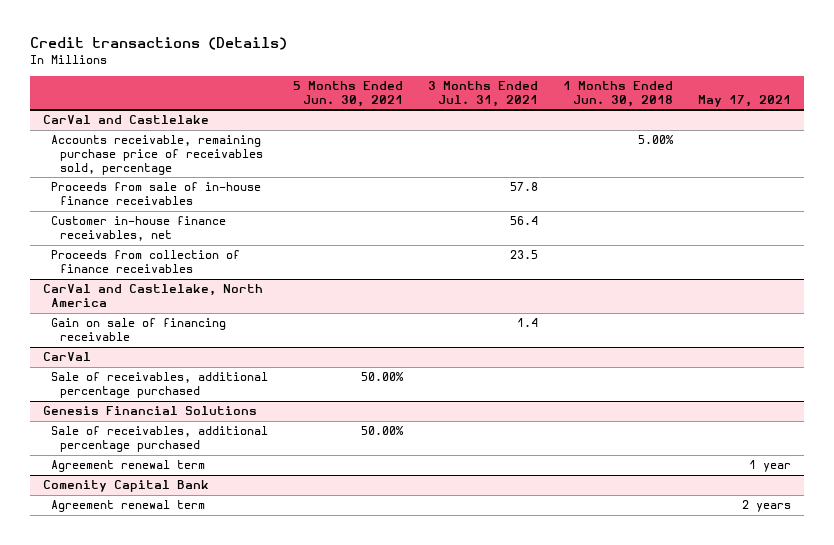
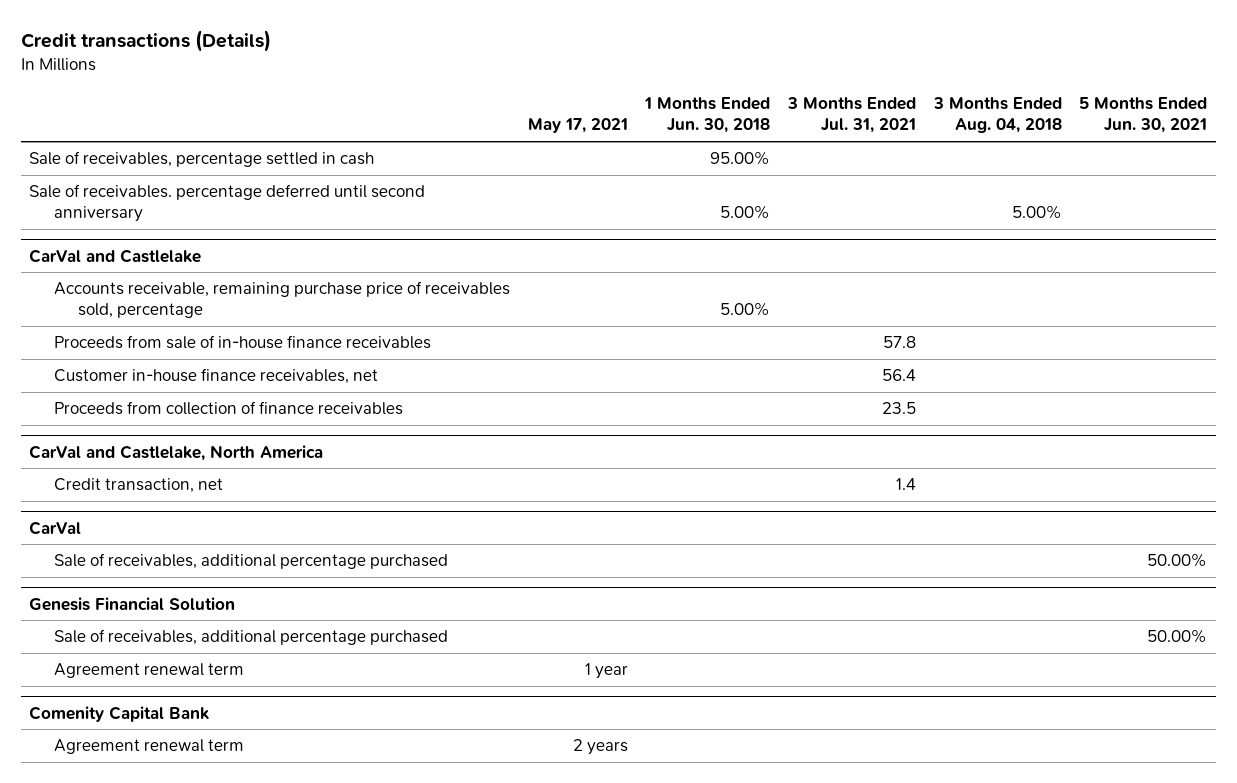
- | 5 Months Ended Jun. 30, 2021 | 3 Months Ended Jul. 31, 2021 | 1 Months Ended Jun. 30, 2018 | May 17, 2021
+ | May 17, 2021 | 1 Months Ended Jun. 30, 2018 | 3 Months Ended Jul. 31, 2021 | 3 Months Ended Aug. 04, 2018 | 5 Months Ended Jun. 30, 2021
+ Sale of receivables, percentage settled in cash | | 95.00% | | |
+ Sale of receivables. percentage deferred until second anniversary | | 5.00% | | 5.00% |
@ CarVal and Castlelake, North America
- Gain on sale of financing receivable | | 1.4 | |
+ Credit transaction, net | | | 1.4 | |
- Genesis Financial Solutions
+ Genesis Financial Solution

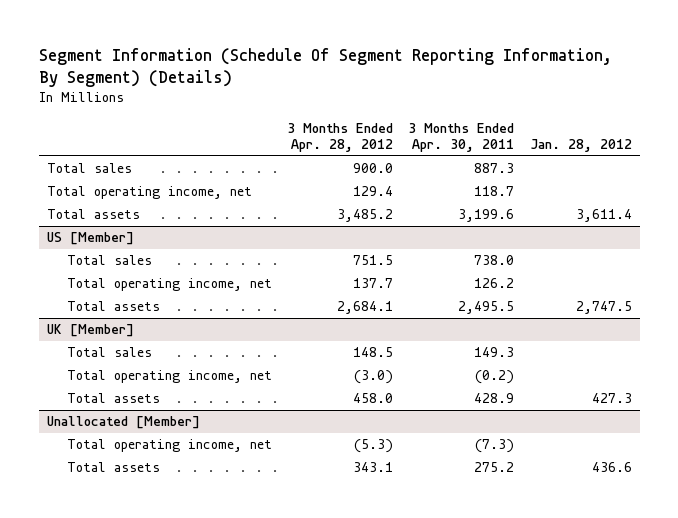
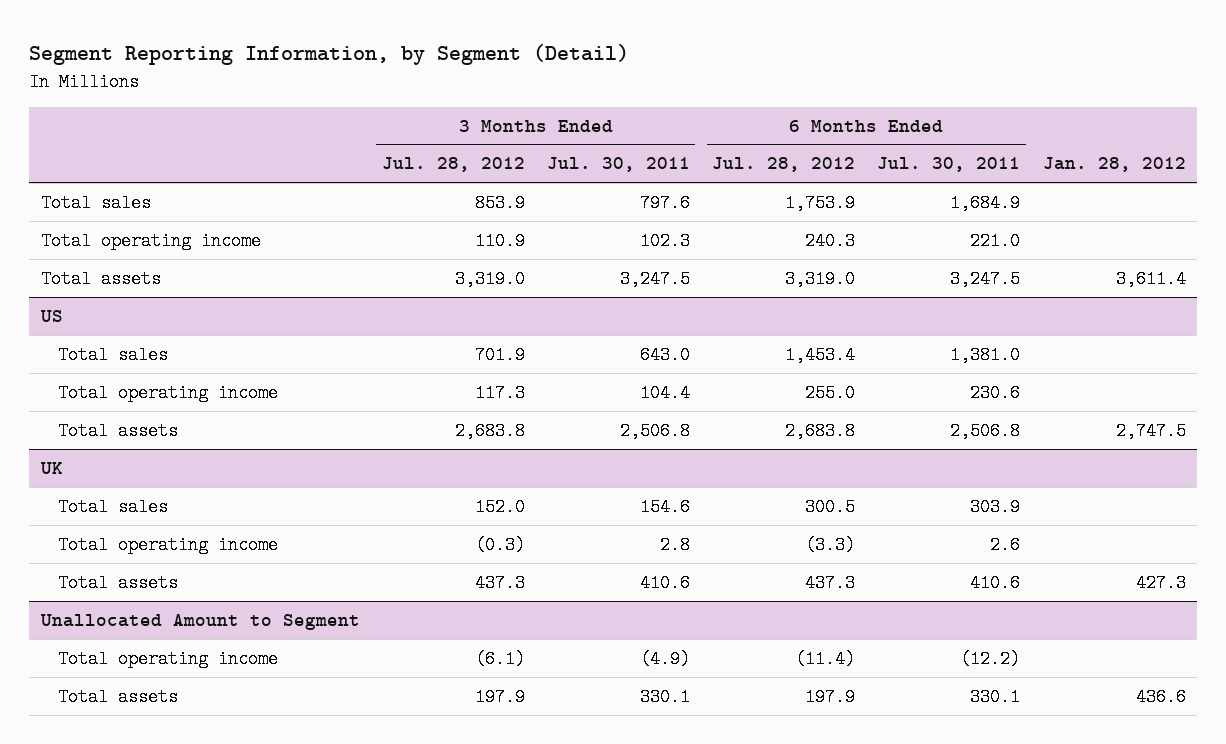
- Segment Information (Schedule Of Segment Reporting Information, By Segment) (Details)
+ Segment Reporting Information, by Segment (Detail)
- | 3 Months Ended Apr. 28, 2012 | 3 Months Ended Apr. 30, 2011 | Jan. 28, 2012
+ | 3 Months Ended Jul. 28, 2012 | 3 Months Ended Jul. 30, 2011 | 6 Months Ended Jul. 28, 2012 | 6 Months Ended Jul. 30, 2011 | Jan. 28, 2012
- Total operating income, net | 129.4 | 118.7 |
+ Total operating income | 110.9 | 102.3 | 240.3 | 221.0 |
- US [Member]
+ US
- Total operating income, net | 137.7 | 126.2 |
+ Total operating income | 117.3 | 104.4 | 255.0 | 230.6 |
- UK [Member]
+ UK
- Total operating income, net | (3.0) | (0.2) |
+ Total operating income | (0.3) | 2.8 | (3.3) | 2.6 |
- Unallocated [Member]
- Total operating income, net | (5.3) | (7.3) |
+ Unallocated Amount to Segment
+ Total operating income | (6.1) | (4.9) | (11.4) | (12.2) |

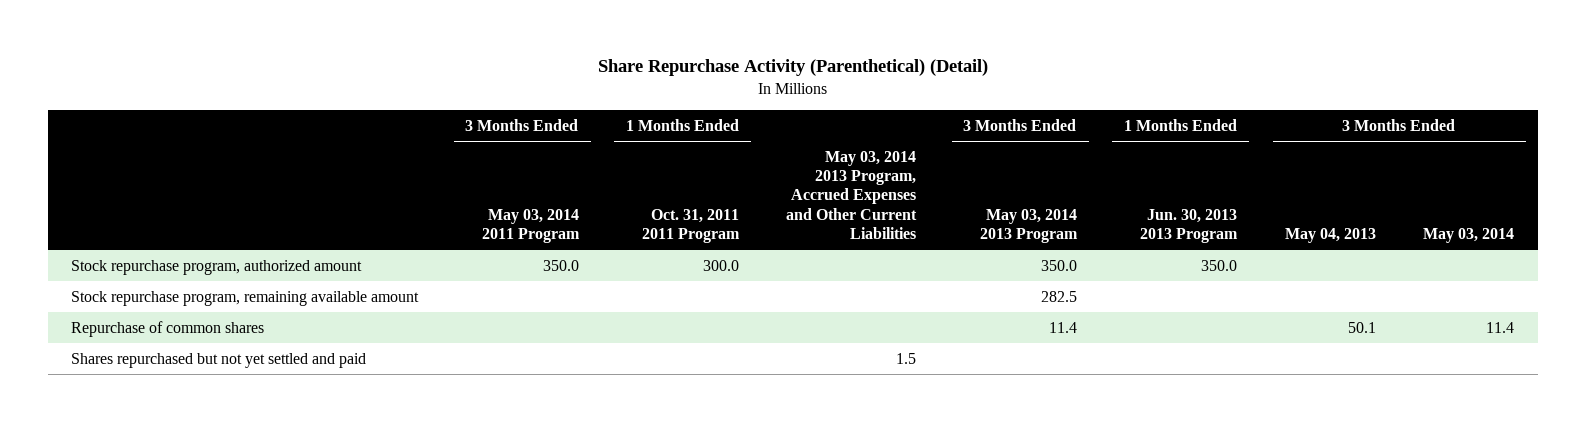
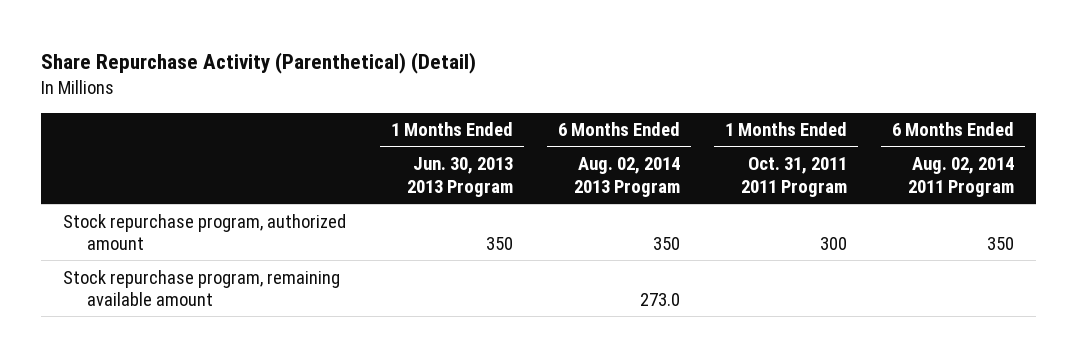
- | 3 Months Ended May 03, 2014 2011 Program | 1 Months Ended Oct. 31, 2011 2011 Program | May 03, 2014 2013 Program, Accrued Expenses and Other Current Liabilities | 3 Months Ended May 03, 2014 2013 Program | 1 Months Ended Jun. 30, 2013 2013 Program | 3 Months Ended May 04, 2013 | 3 Months Ended May 03, 2014
+ | 1 Months Ended Jun. 30, 2013 2013 Program | 6 Months Ended Aug. 02, 2014 2013 Program | 1 Months Ended Oct. 31, 2011 2011 Program | 6 Months Ended Aug. 02, 2014 2011 Program
- Stock repurchase program, authorized amount | 350.0 | 300.0 | | 350.0 | 350.0 | |
+ Stock repurchase program, authorized amount | 350 | 350 | 300 | 350
- Repurchase of common shares | | | | 11.4 | | 50.1 | 11.4
- Shares repurchased but not yet settled and paid | | | 1.5 | | | |

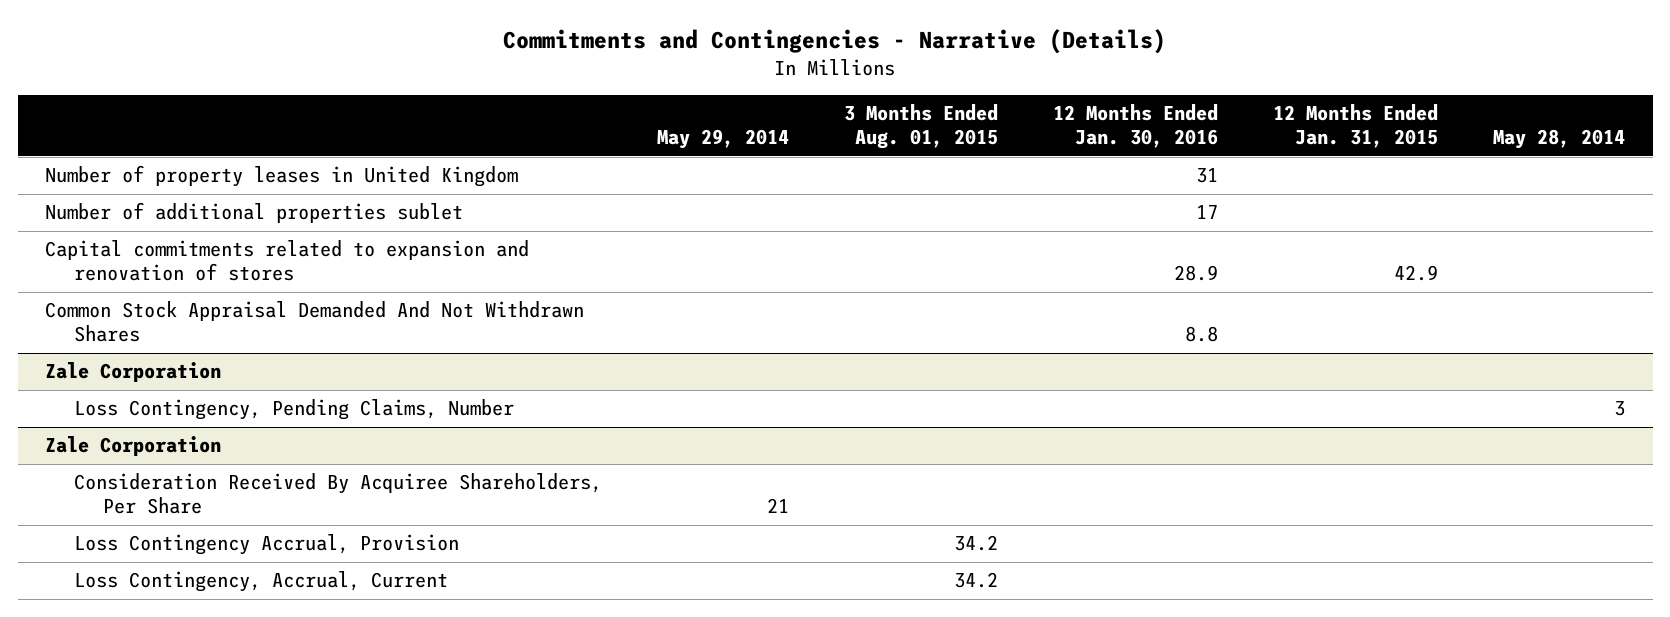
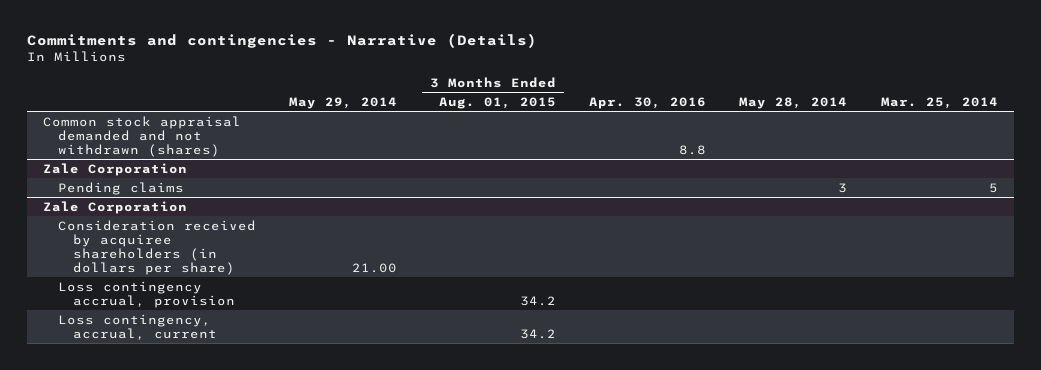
- Commitments and Contingencies - Narrative (Details)
+ Commitments and contingencies - Narrative (Details)
- | May 29, 2014 | 3 Months Ended Aug. 01, 2015 | 12 Months Ended Jan. 30, 2016 | 12 Months Ended Jan. 31, 2015 | May 28, 2014
+ | May 29, 2014 | 3 Months Ended Aug. 01, 2015 | Apr. 30, 2016 | May 28, 2014 | Mar. 25, 2014
- Number of property leases in United Kingdom | | | 31 | |
- Number of additional properties sublet | | | 17 | |
- Capital commitments related to expansion and renovation of stores | | | 28.9 | 42.9 |
- Common Stock Appraisal Demanded And Not Withdrawn Shares | | | 8.8 | |
+ Common stock appraisal demanded and not withdrawn (shares) | | | 8.8 | |
@ Zale Corporation
- Loss Contingency, Pending Claims, Number | | | | | 3
+ Pending claims | | | | 3 | 5
- Consideration Received By Acquiree Shareholders, Per Share | 21 | | | |
- Loss Contingency Accrual, Provision | | 34.2 | | |
- Loss Contingency, Accrual, Current | | 34.2 | | |
+ Consideration received by acquiree shareholders (in dollars per share) | 21.00 | | | |
+ Loss contingency accrual, provision | | 34.2 | | |
+ Loss contingency, accrual, current | | 34.2 | | |

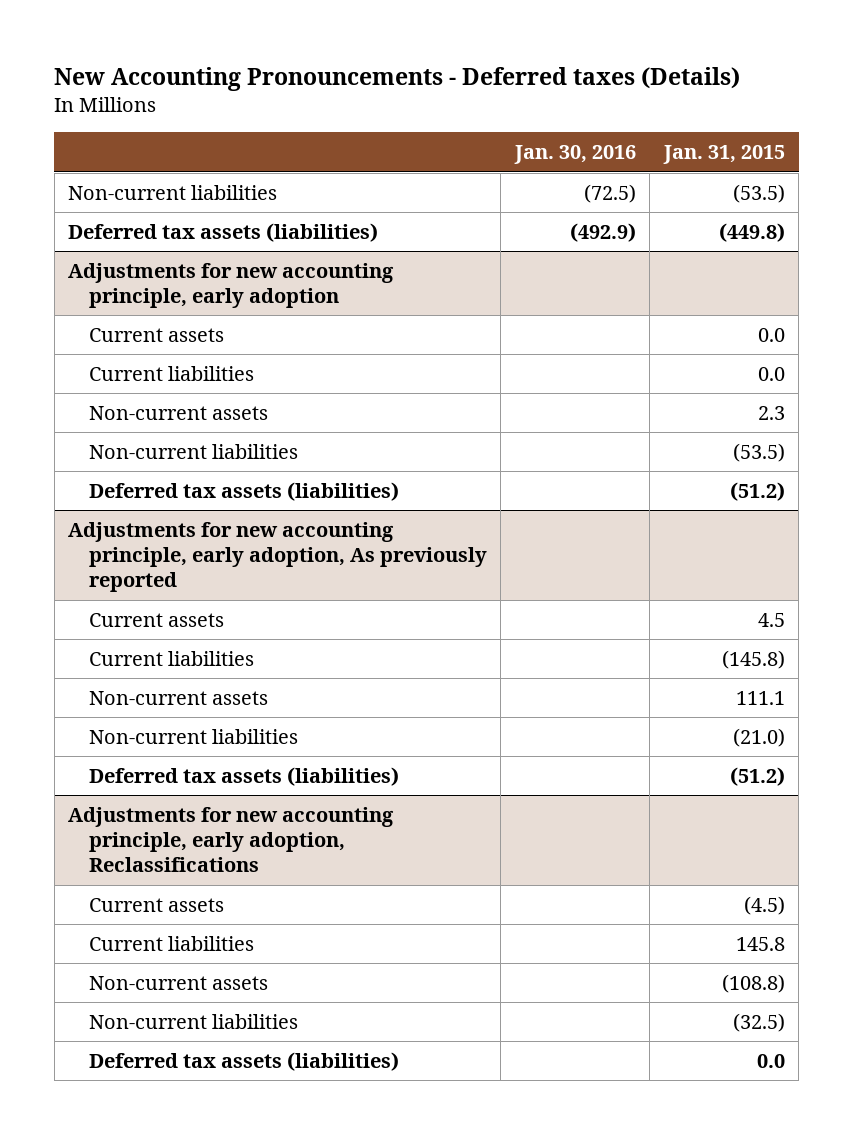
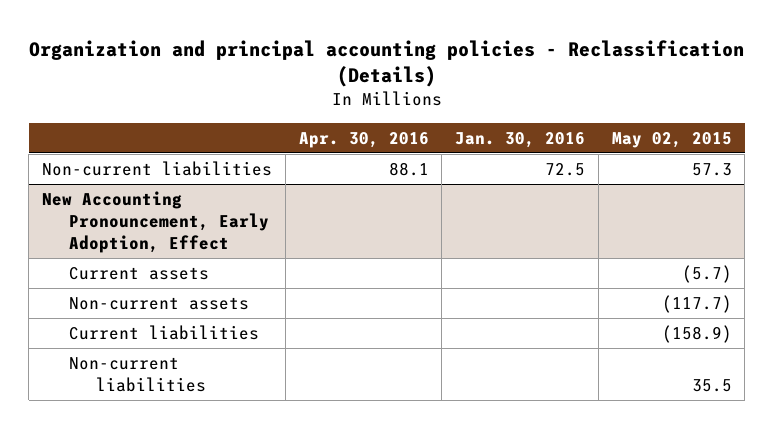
- New Accounting Pronouncements - Deferred taxes (Details)
+ Organization and principal accounting policies - Reclassification (Details)
- | Jan. 30, 2016 | Jan. 31, 2015
+ | Apr. 30, 2016 | Jan. 30, 2016 | May 02, 2015
- Non-current liabilities | (72.5) | (53.5)
- Deferred tax assets (liabilities) | (492.9) | (449.8)
- Adjustments for new accounting principle, early adoption
- Current assets | | 0.0
- Current liabilities | | 0.0
- Non-current assets | | 2.3
- Non-current liabilities | | (53.5)
- Deferred tax assets (liabilities) | | (51.2)
- Adjustments for new accounting principle, early adoption, As previously reported
- Current assets | | 4.5
- Current liabilities | | (145.8)
- Non-current assets | | 111.1
- Non-current liabilities | | (21.0)
- Deferred tax assets (liabilities) | | (51.2)
- Adjustments for new accounting principle, early adoption, Reclassifications
- Current assets | | (4.5)
- Current liabilities | | 145.8
- Non-current assets | | (108.8)
- Non-current liabilities | | (32.5)
- Deferred tax assets (liabilities) | | 0.0
+ Non-current liabilities | 88.1 | 72.5 | 57.3
+ New Accounting Pronouncement, Early Adoption, Effect
+ Current assets | | | (5.7)
+ Non-current assets | | | (117.7)
+ Current liabilities | | | (158.9)
+ Non-current liabilities | | | 35.5

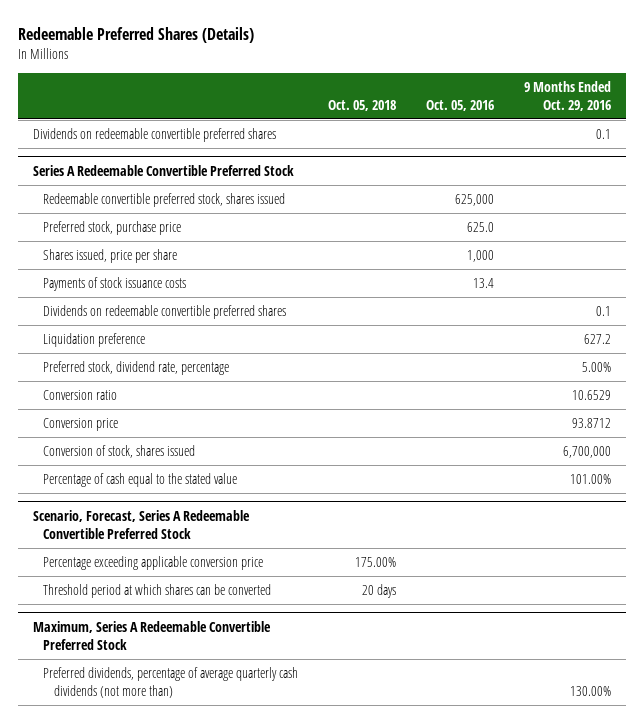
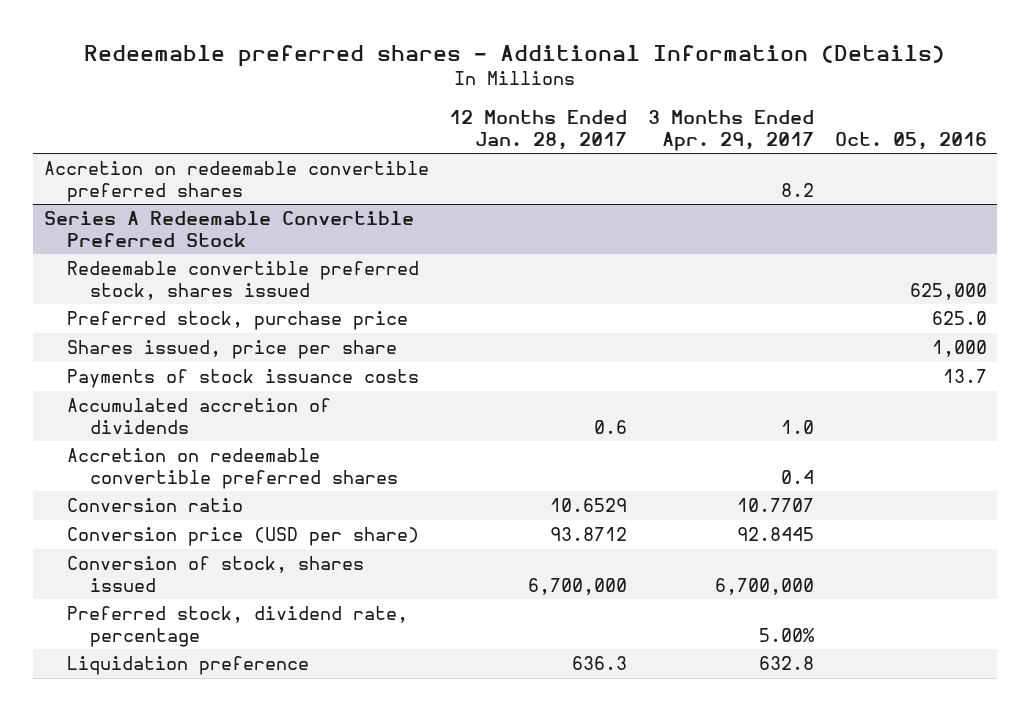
- Redeemable Preferred Shares (Details)
+ Redeemable preferred shares - Additional Information (Details)
- | Oct. 05, 2018 | Oct. 05, 2016 | 9 Months Ended Oct. 29, 2016
+ | 12 Months Ended Jan. 28, 2017 | 3 Months Ended Apr. 29, 2017 | Oct. 05, 2016
- Dividends on redeemable convertible preferred shares | | | 0.1
+ Accretion on redeemable convertible preferred shares | | 8.2 |
@ Series A Redeemable Convertible Preferred Stock
- Payments of stock issuance costs | | 13.4 |
- Dividends on redeemable convertible preferred shares | | | 0.1
+ Payments of stock issuance costs | | | 13.7
+ Accumulated accretion of dividends | 0.6 | 1.0 |
+ Accretion on redeemable convertible preferred shares | | 0.4 |
- Conversion price | | | 93.8712
+ Conversion price (USD per share) | 93.8712 | 92.8445 |
- Percentage of cash equal to the stated value | | | 101.00%
- Scenario, Forecast, Series A Redeemable Convertible Preferred Stock
- Percentage exceeding applicable conversion price | 175.00% | |
- Threshold period at which shares can be converted | 20 days | |
- Maximum, Series A Redeemable Convertible Preferred Stock
- Preferred dividends, percentage of average quarterly cash dividends (not more than) | | | 130.00%
@ Series A Redeemable Convertible Preferred Stock
moved down: Preferred stock, dividend rate, percentage | | 5.00% |
moved down: Liquidation preference | 636.3 | 632.8 |

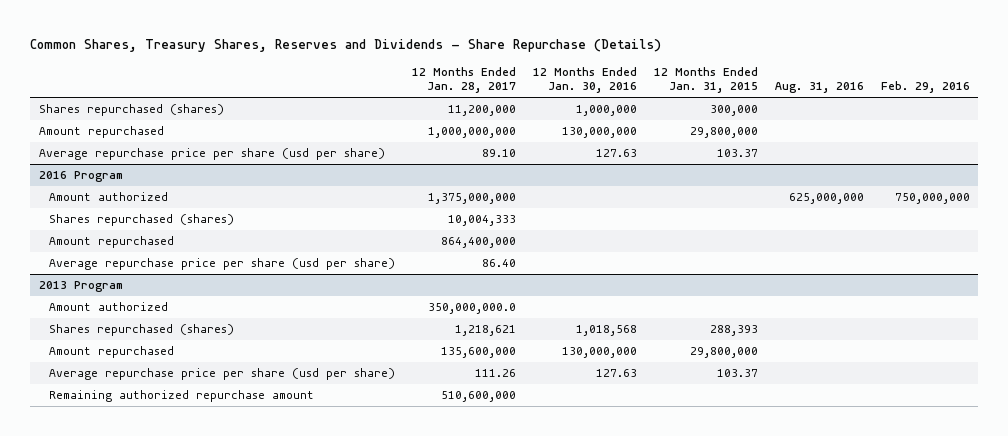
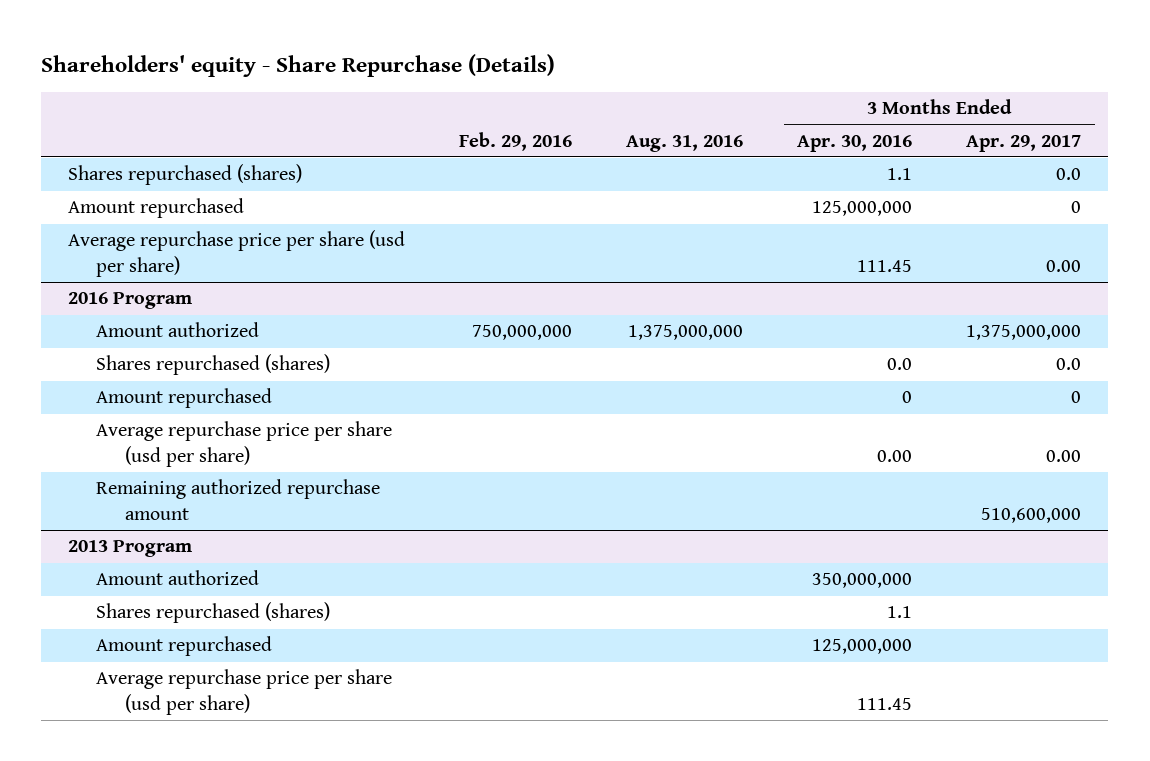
- Common Shares, Treasury Shares, Reserves and Dividends - Share Repurchase (Details)
+ Shareholders' equity - Share Repurchase (Details)
- | 12 Months Ended Jan. 28, 2017 | 12 Months Ended Jan. 30, 2016 | 12 Months Ended Jan. 31, 2015 | Aug. 31, 2016 | Feb. 29, 2016
+ | Feb. 29, 2016 | Aug. 31, 2016 | 3 Months Ended Apr. 30, 2016 | 3 Months Ended Apr. 29, 2017
@ 2016 Program
- Amount authorized | 1,375,000,000 | | | 625,000,000 | 750,000,000
+ Amount authorized | 750,000,000 | 1,375,000,000 | | 1,375,000,000
+ Remaining authorized repurchase amount | | | | 510,600,000
@ 2013 Program
- Remaining authorized repurchase amount | 510,600,000 | | | |

